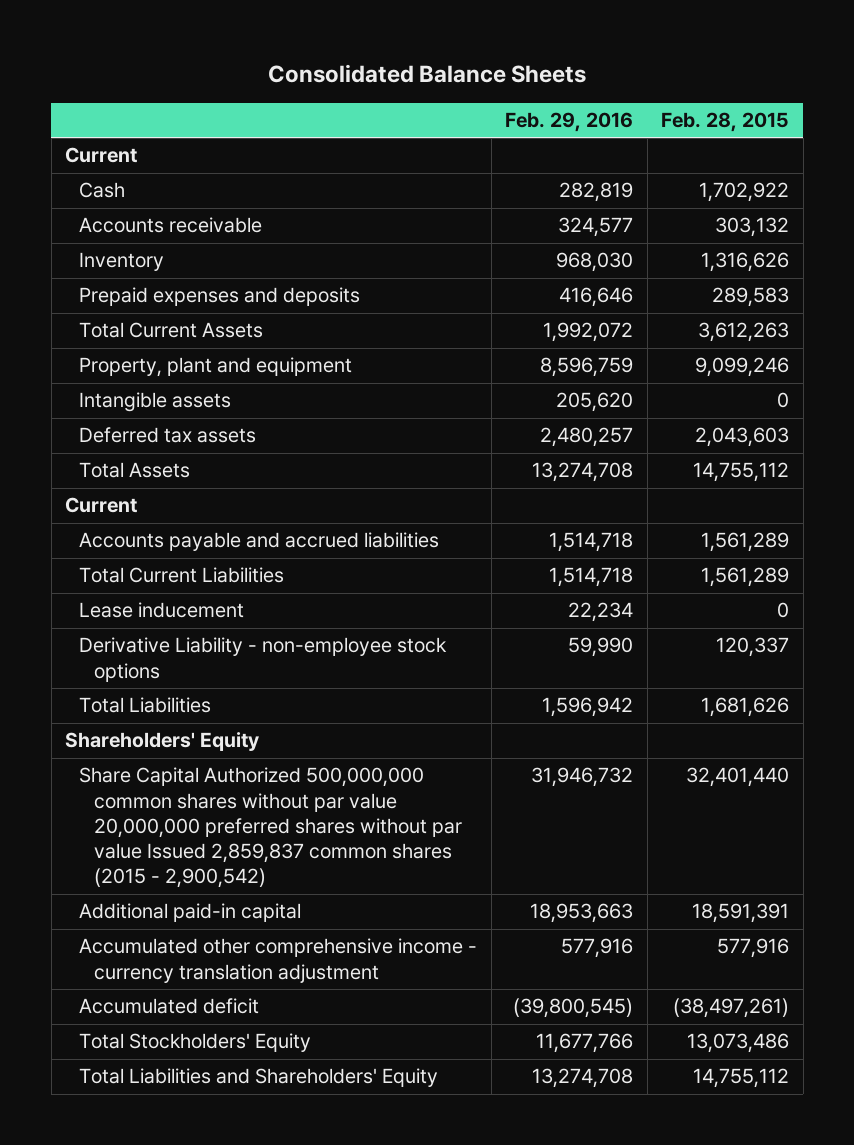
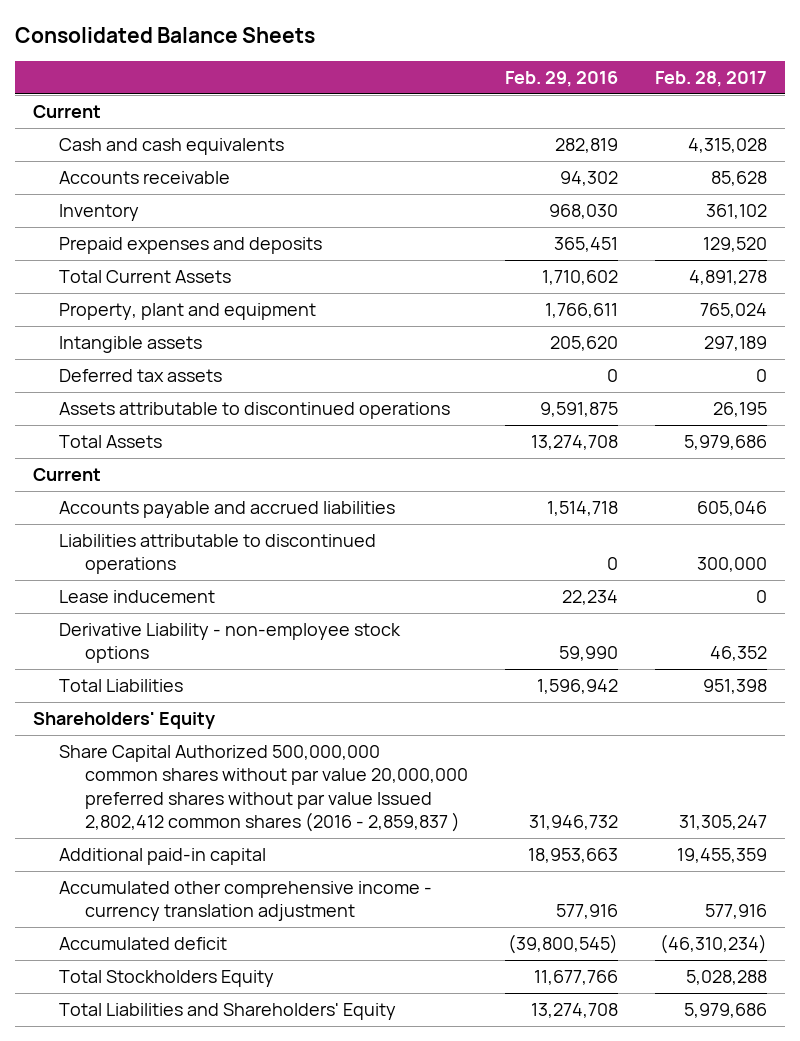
- | Feb. 29, 2016 | Feb. 28, 2015
+ | Feb. 29, 2016 | Feb. 28, 2017
- Cash | 282,819 | 1,702,922
- Accounts receivable | 324,577 | 303,132
+ Cash and cash equivalents | 282,819 | 4,315,028
+ Accounts receivable | 94,302 | 85,628
- Prepaid expenses and deposits | 416,646 | 289,583
- Total Current Assets | 1,992,072 | 3,612,263
- Property, plant and equipment | 8,596,759 | 9,099,246
+ Prepaid expenses and deposits | 365,451 | 129,520
+ Total Current Assets | 1,710,602 | 4,891,278
+ Property, plant and equipment | 1,766,611 | 765,024
- Deferred tax assets | 2,480,257 | 2,043,603
+ Deferred tax assets | 0 | 0
+ Assets attributable to discontinued operations | 9,591,875 | 26,195
- Total Current Liabilities | 1,514,718 | 1,561,289
+ Liabilities attributable to discontinued operations | 0 | 300,000
- Share Capital Authorized 500,000,000 common shares without par value 20,000,000 preferred shares without par value Issued 2,859,837 common shares (2015 - 2,900,542) | 31,946,732 | 32,401,440
+ Share Capital Authorized 500,000,000 common shares without par value 20,000,000 preferred shares without par value Issued 2,802,412 common shares (2016 - 2,859,837 ) | 31,946,732 | 31,305,247
- Total Stockholders' Equity | 11,677,766 | 13,073,486
+ Total Stockholders Equity | 11,677,766 | 5,028,288

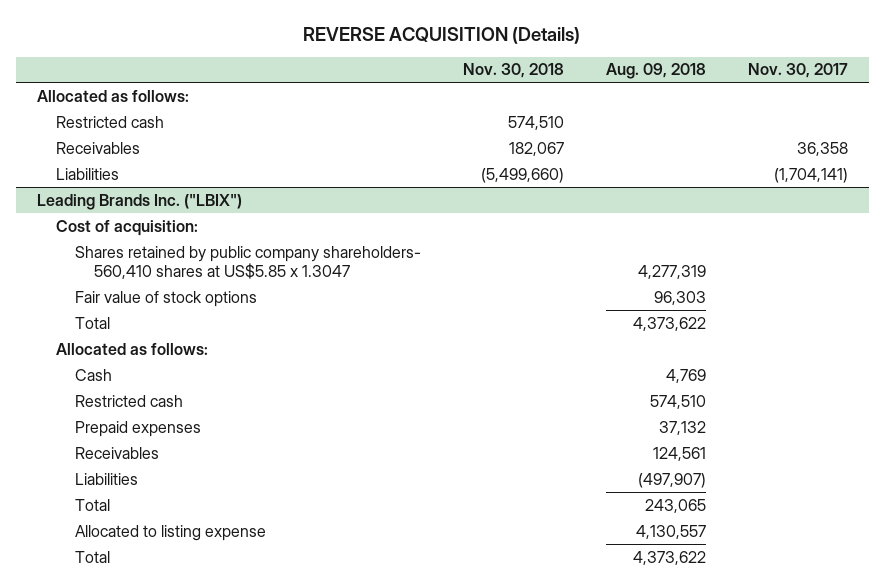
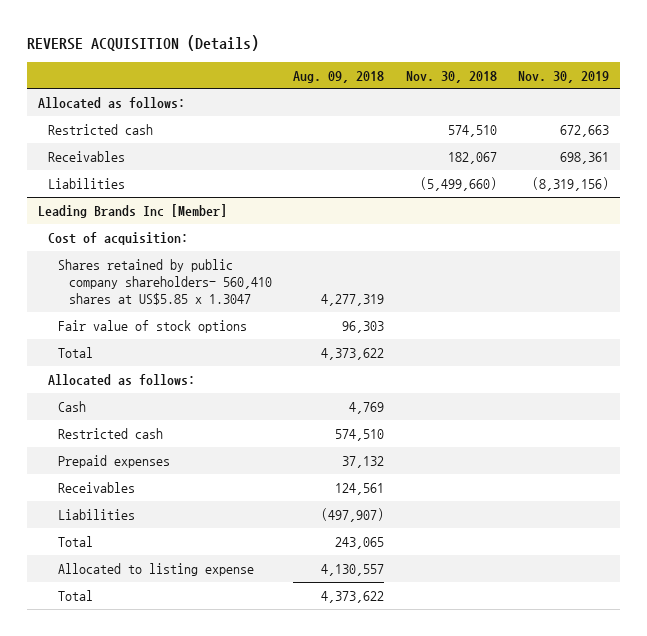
- | Nov. 30, 2018 | Aug. 09, 2018 | Nov. 30, 2017
+ | Aug. 09, 2018 | Nov. 30, 2018 | Nov. 30, 2019
- Leading Brands Inc. ("LBIX")
+ Leading Brands Inc [Member]

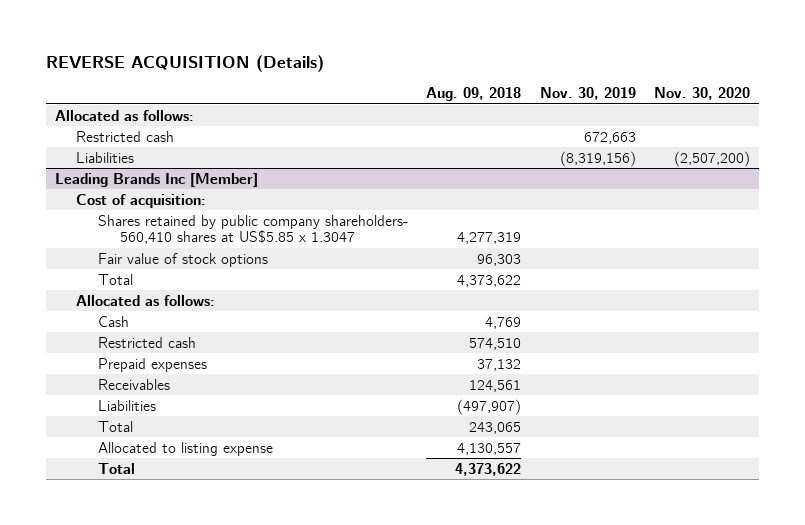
- | Aug. 09, 2018 | Nov. 30, 2018 | Nov. 30, 2019
+ | Aug. 09, 2018 | Nov. 30, 2019 | Nov. 30, 2020
- Receivables | | 182,067 | 698,361

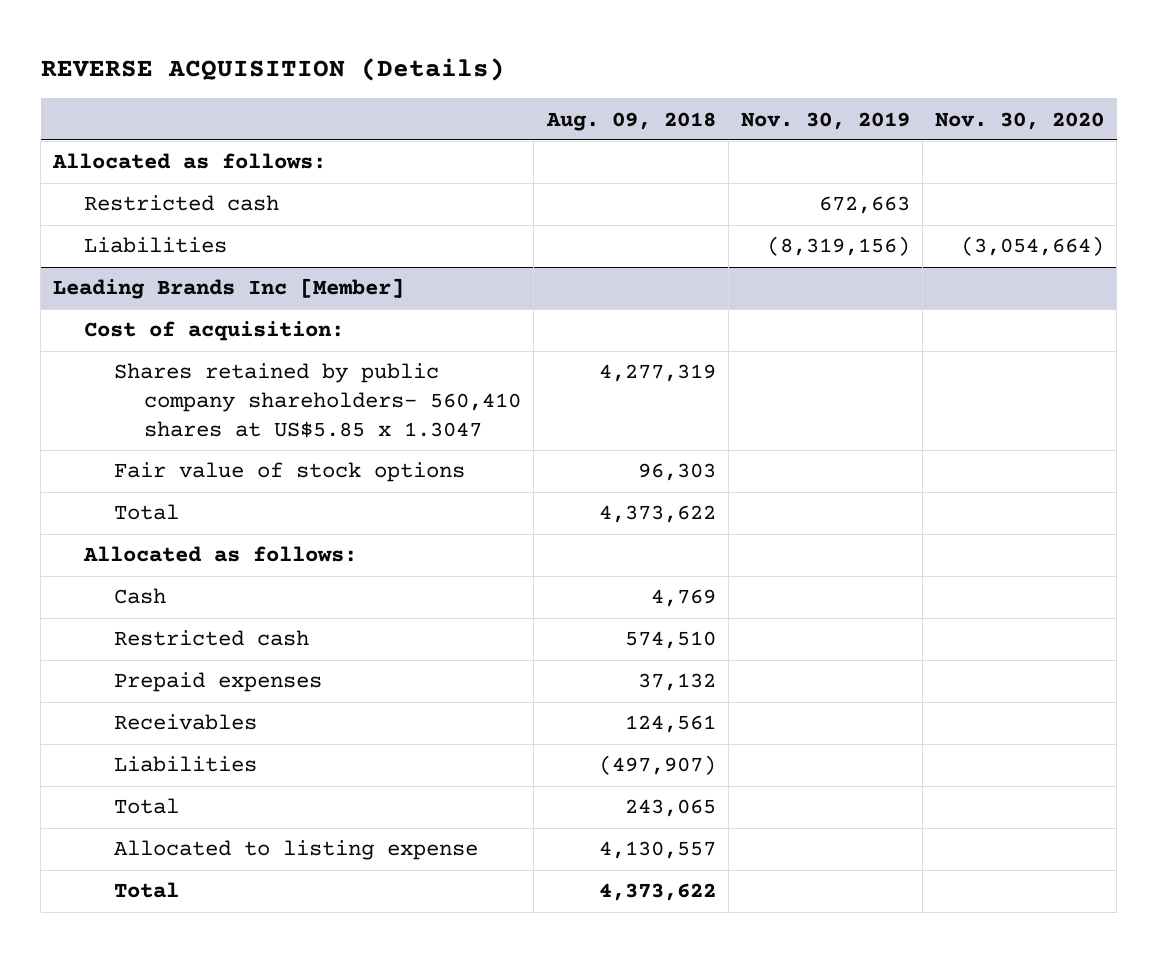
- Liabilities | | (8,319,156) | (2,507,200)
+ Liabilities | | (8,319,156) | (3,054,664)

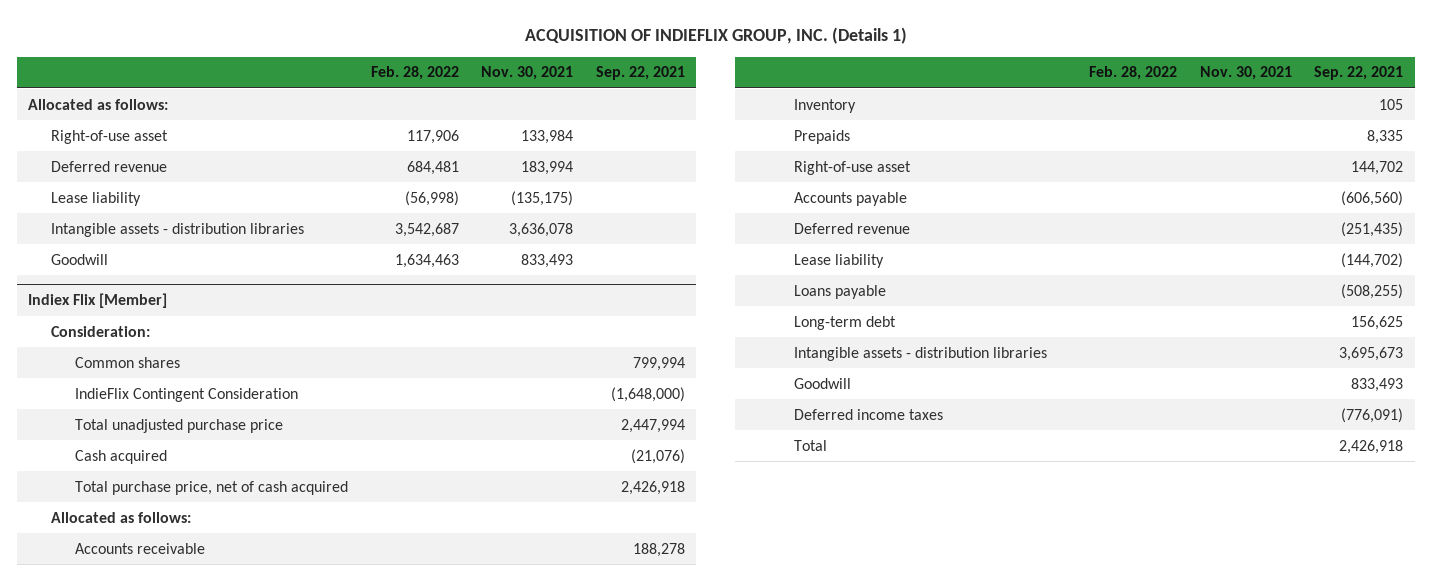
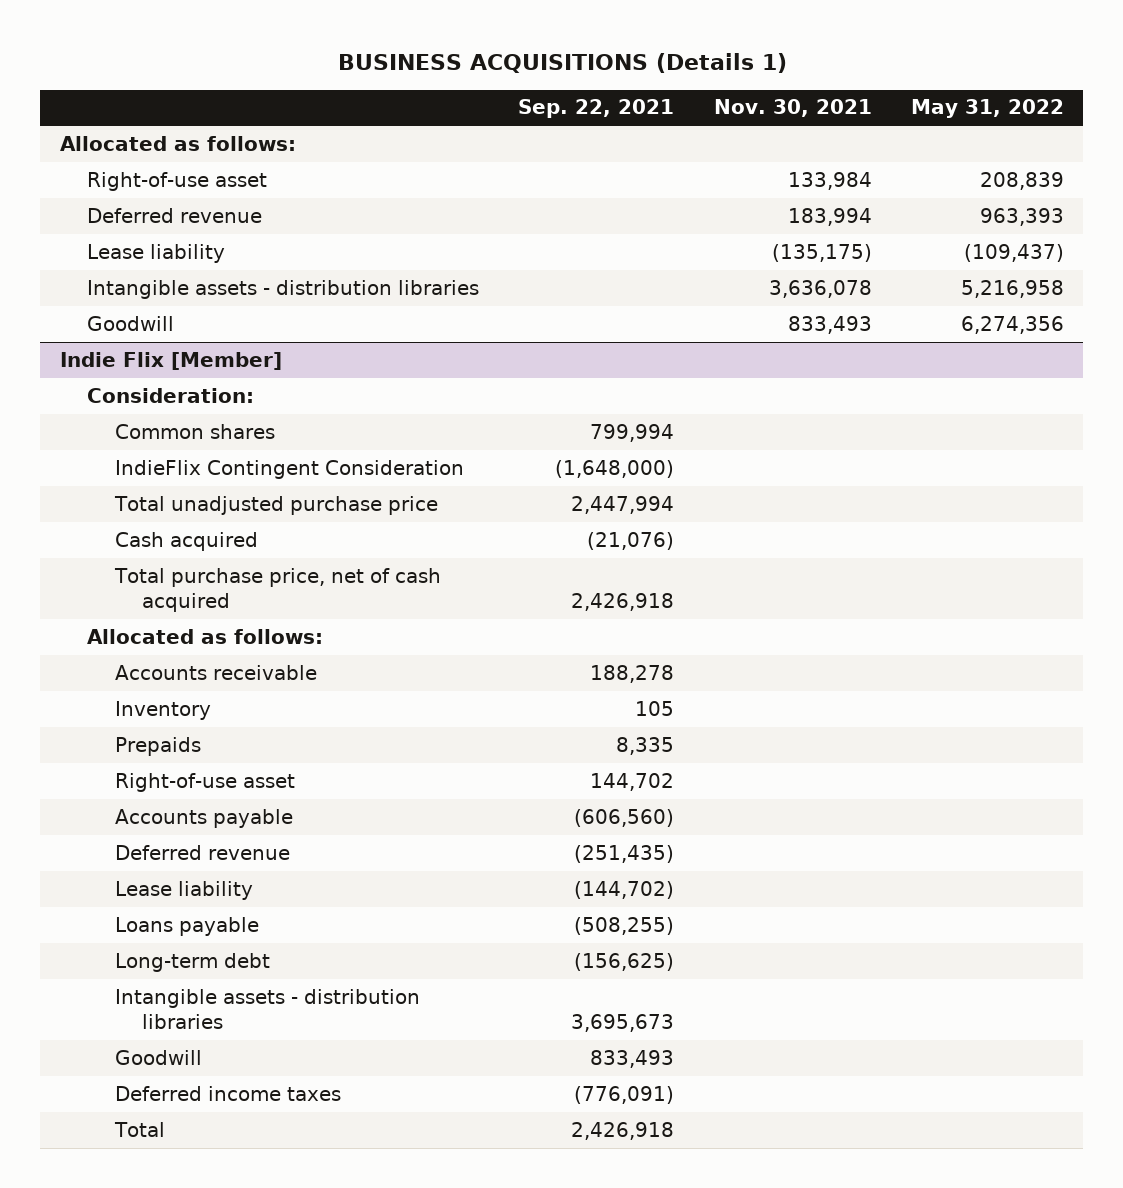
- ACQUISITION OF INDIEFLIX GROUP, INC. (Details 1)
+ BUSINESS ACQUISITIONS (Details 1)
- | Feb. 28, 2022 | Nov. 30, 2021 | Sep. 22, 2021
+ | Sep. 22, 2021 | Nov. 30, 2021 | May 31, 2022
- Indiex Flix [Member]
+ Indie Flix [Member]
- Long-term debt | | | 156,625
+ Long-term debt | (156,625) | |

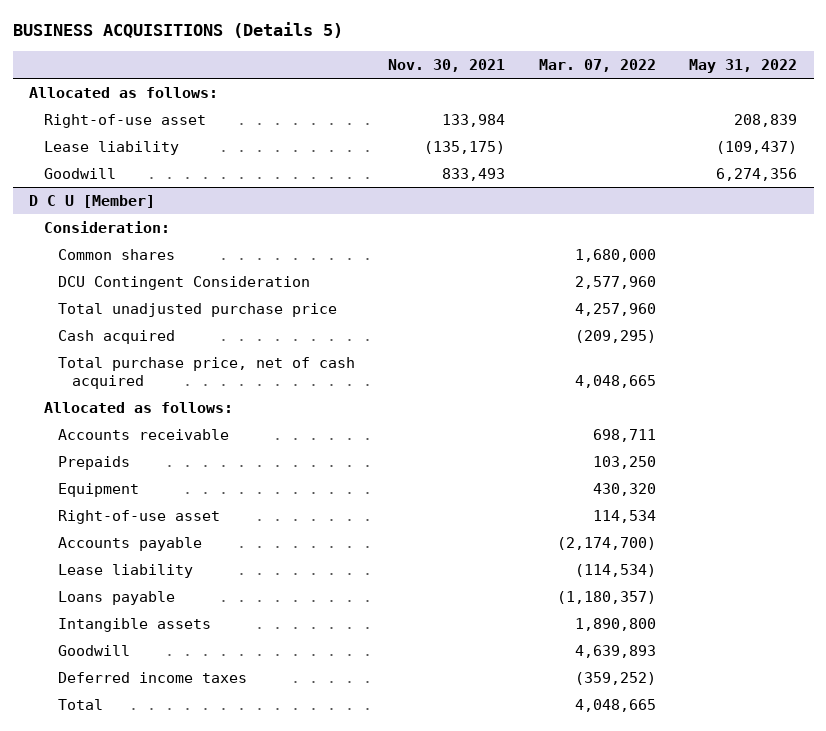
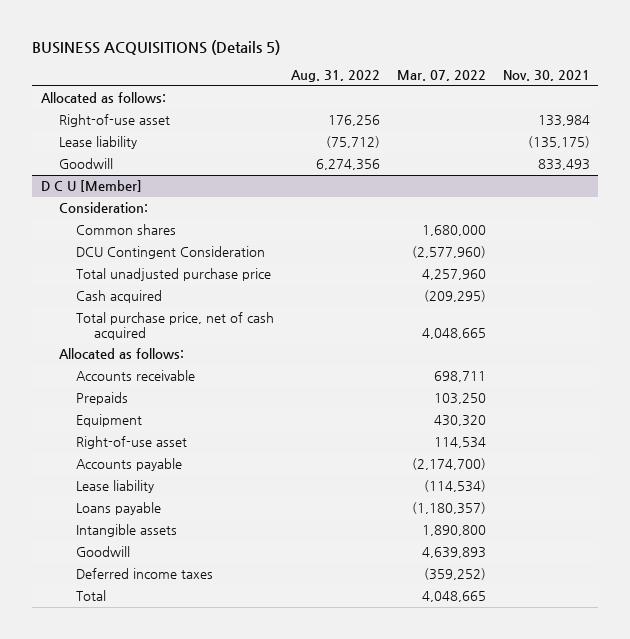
- | Nov. 30, 2021 | Mar. 07, 2022 | May 31, 2022
+ | Aug. 31, 2022 | Mar. 07, 2022 | Nov. 30, 2021
@ D C U [Member]
- DCU Contingent Consideration | | 2,577,960 |
+ DCU Contingent Consideration | | (2,577,960) |

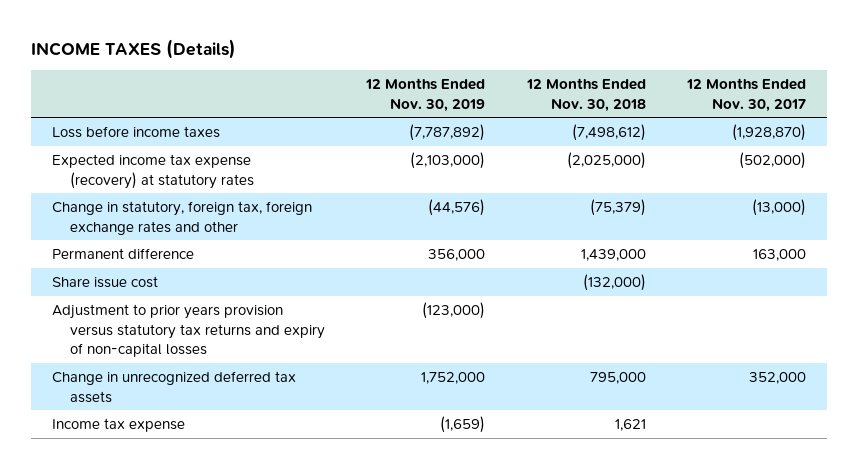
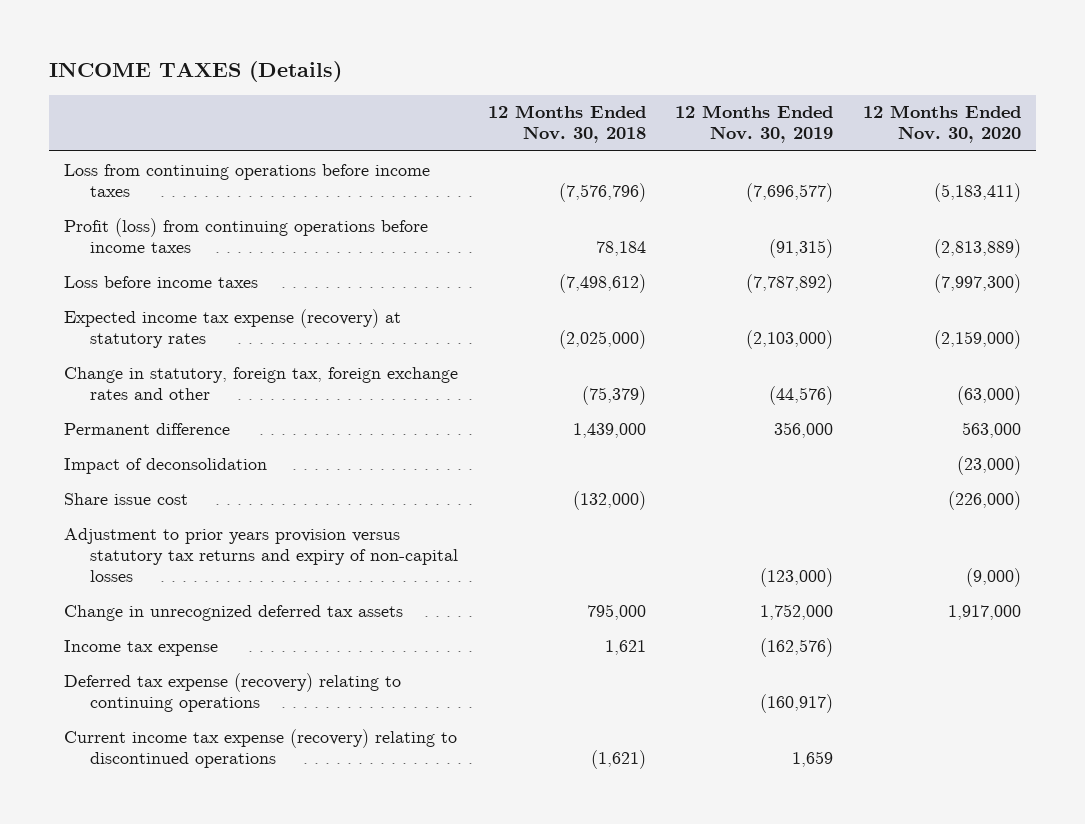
- | 12 Months Ended Nov. 30, 2019 | 12 Months Ended Nov. 30, 2018 | 12 Months Ended Nov. 30, 2017
+ | 12 Months Ended Nov. 30, 2018 | 12 Months Ended Nov. 30, 2019 | 12 Months Ended Nov. 30, 2020
+ Loss from continuing operations before income taxes | (7,576,796) | (7,696,577) | (5,183,411)
+ Profit (loss) from continuing operations before income taxes | 78,184 | (91,315) | (2,813,889)
+ Impact of deconsolidation | | | (23,000)
- Income tax expense | (1,659) | 1,621 |
+ Income tax expense | 1,621 | (162,576) |
+ Deferred tax expense (recovery) relating to continuing operations | | (160,917) |
+ Current income tax expense (recovery) relating to discontinued operations | (1,621) | 1,659 |

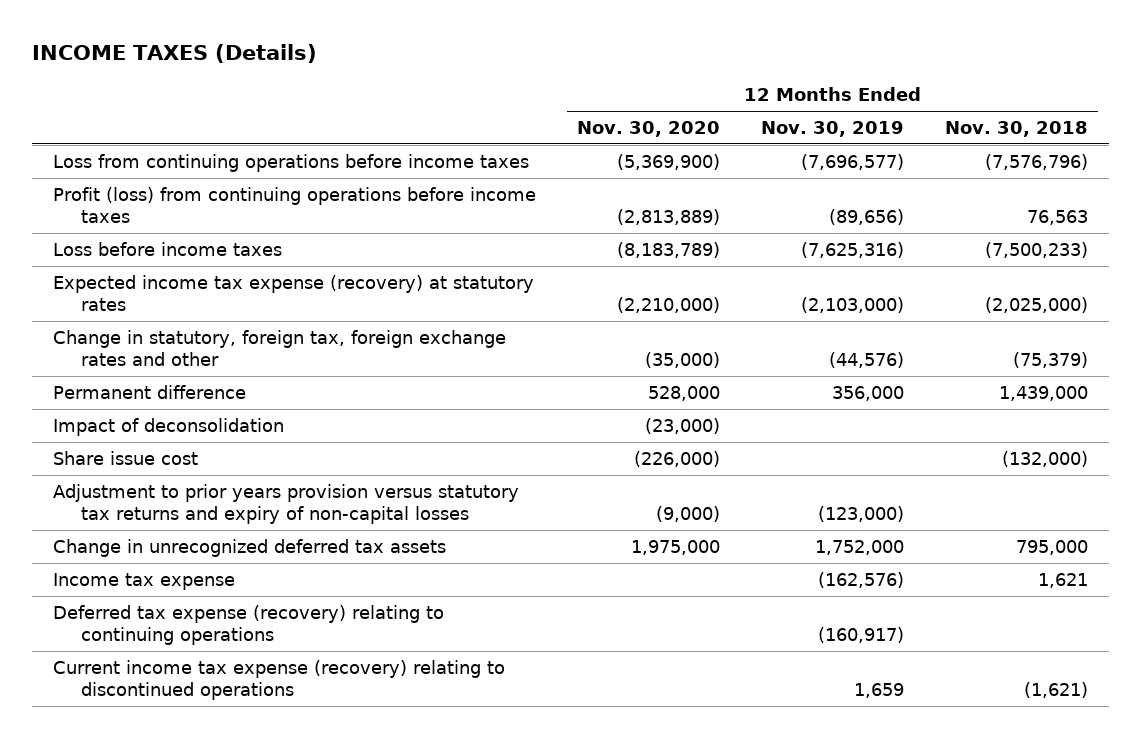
- | 12 Months Ended Nov. 30, 2018 | 12 Months Ended Nov. 30, 2019 | 12 Months Ended Nov. 30, 2020
+ | 12 Months Ended Nov. 30, 2020 | 12 Months Ended Nov. 30, 2019 | 12 Months Ended Nov. 30, 2018
- Loss from continuing operations before income taxes | (7,576,796) | (7,696,577) | (5,183,411)
- Profit (loss) from continuing operations before income taxes | 78,184 | (91,315) | (2,813,889)
- Loss before income taxes | (7,498,612) | (7,787,892) | (7,997,300)
- Expected income tax expense (recovery) at statutory rates | (2,025,000) | (2,103,000) | (2,159,000)
- Change in statutory, foreign tax, foreign exchange rates and other | (75,379) | (44,576) | (63,000)
- Permanent difference | 1,439,000 | 356,000 | 563,000
+ Loss from continuing operations before income taxes | (5,369,900) | (7,696,577) | (7,576,796)
+ Profit (loss) from continuing operations before income taxes | (2,813,889) | (89,656) | 76,563
+ Loss before income taxes | (8,183,789) | (7,625,316) | (7,500,233)
+ Expected income tax expense (recovery) at statutory rates | (2,210,000) | (2,103,000) | (2,025,000)
+ Change in statutory, foreign tax, foreign exchange rates and other | (35,000) | (44,576) | (75,379)
+ Permanent difference | 528,000 | 356,000 | 1,439,000
- Change in unrecognized deferred tax assets | 795,000 | 1,752,000 | 1,917,000
+ Change in unrecognized deferred tax assets | 1,975,000 | 1,752,000 | 795,000

